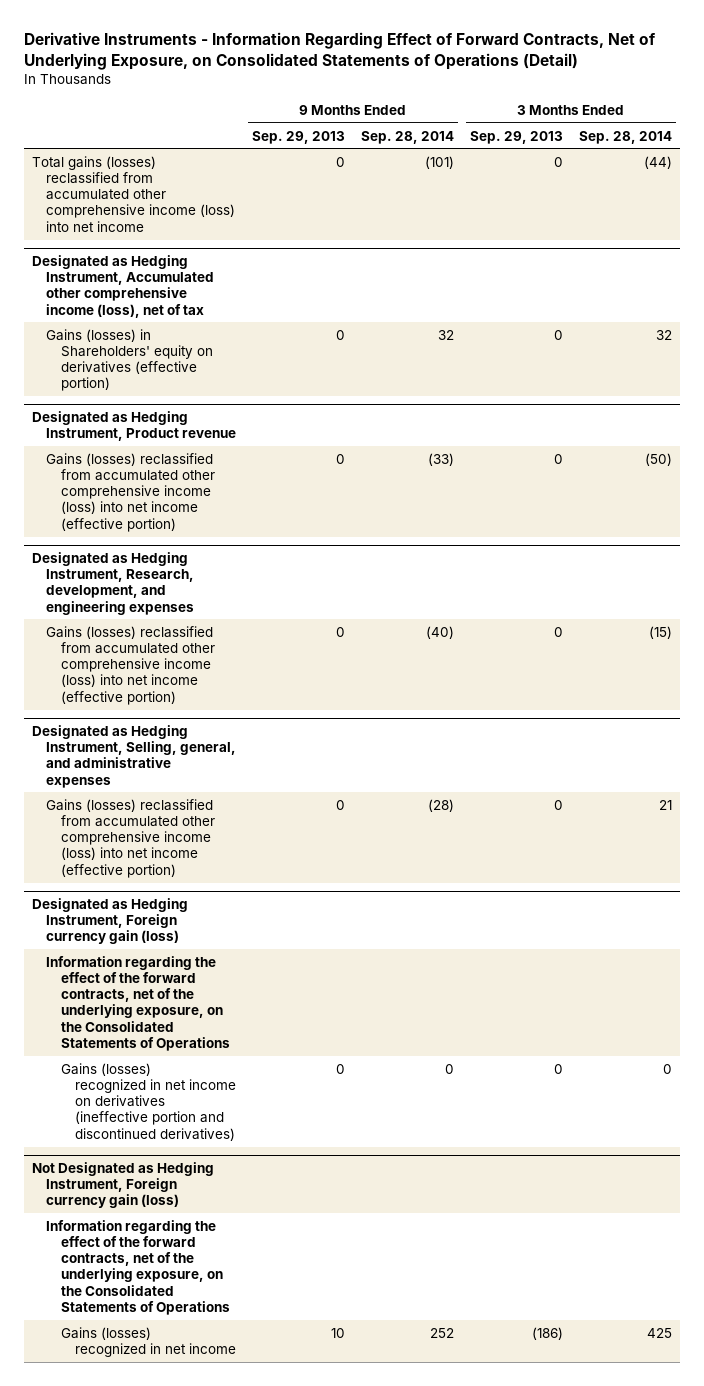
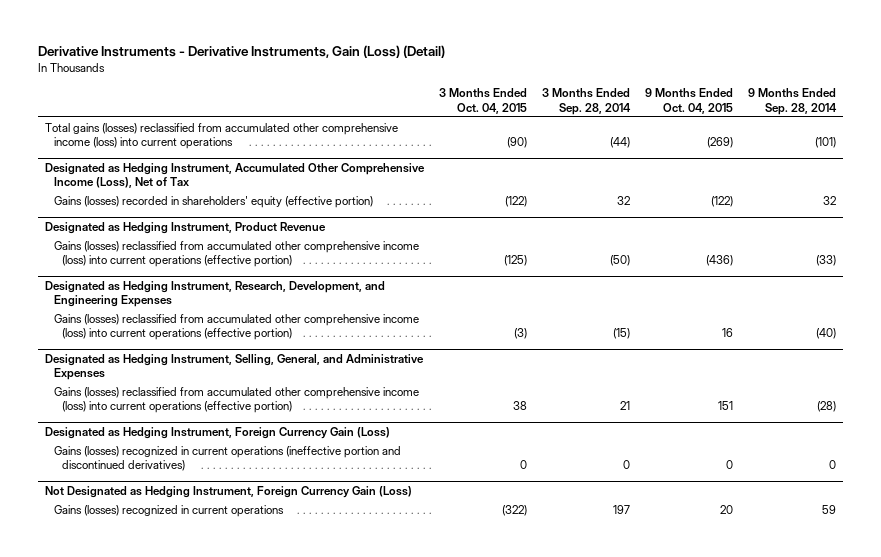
- Derivative Instruments - Information Regarding Effect of Forward Contracts, Net of Underlying Exposure, on Consolidated Statements of Operations (Detail)
+ Derivative Instruments - Derivative Instruments, Gain (Loss) (Detail)
- | 9 Months Ended Sep. 29, 2013 | 9 Months Ended Sep. 28, 2014 | 3 Months Ended Sep. 29, 2013 | 3 Months Ended Sep. 28, 2014
+ | 3 Months Ended Oct. 04, 2015 | 3 Months Ended Sep. 28, 2014 | 9 Months Ended Oct. 04, 2015 | 9 Months Ended Sep. 28, 2014
- Total gains (losses) reclassified from accumulated other comprehensive income (loss) into net income | 0 | (101) | 0 | (44)
- Designated as Hedging Instrument, Accumulated other comprehensive income (loss), net of tax
- Gains (losses) in Shareholders' equity on derivatives (effective portion) | 0 | 32 | 0 | 32
- Designated as Hedging Instrument, Product revenue
- Gains (losses) reclassified from accumulated other comprehensive income (loss) into net income (effective portion) | 0 | (33) | 0 | (50)
- Designated as Hedging Instrument, Research, development, and engineering expenses
- Gains (losses) reclassified from accumulated other comprehensive income (loss) into net income (effective portion) | 0 | (40) | 0 | (15)
- Designated as Hedging Instrument, Selling, general, and administrative expenses
- Gains (losses) reclassified from accumulated other comprehensive income (loss) into net income (effective portion) | 0 | (28) | 0 | 21
- Designated as Hedging Instrument, Foreign currency gain (loss)
- Information regarding the effect of the forward contracts, net of the underlying exposure, on the Consolidated Statements of Operations
- Gains (losses) recognized in net income on derivatives (ineffective portion and discontinued derivatives) | 0 | 0 | 0 | 0
- Not Designated as Hedging Instrument, Foreign currency gain (loss)
- Information regarding the effect of the forward contracts, net of the underlying exposure, on the Consolidated Statements of Operations
- Gains (losses) recognized in net income | 10 | 252 | (186) | 425
+ Total gains (losses) reclassified from accumulated other comprehensive income (loss) into current operations | (90) | (44) | (269) | (101)
+ Designated as Hedging Instrument, Accumulated Other Comprehensive Income (Loss), Net of Tax
+ Gains (losses) recorded in shareholders' equity (effective portion) | (122) | 32 | (122) | 32
+ Designated as Hedging Instrument, Product Revenue
+ Gains (losses) reclassified from accumulated other comprehensive income (loss) into current operations (effective portion) | (125) | (50) | (436) | (33)
+ Designated as Hedging Instrument, Research, Development, and Engineering Expenses
+ Gains (losses) reclassified from accumulated other comprehensive income (loss) into current operations (effective portion) | (3) | (15) | 16 | (40)
+ Designated as Hedging Instrument, Selling, General, and Administrative Expenses
+ Gains (losses) reclassified from accumulated other comprehensive income (loss) into current operations (effective portion) | 38 | 21 | 151 | (28)
+ Designated as Hedging Instrument, Foreign Currency Gain (Loss)
+ Gains (losses) recognized in current operations (ineffective portion and discontinued derivatives) | 0 | 0 | 0 | 0
+ Not Designated as Hedging Instrument, Foreign Currency Gain (Loss)
+ Gains (losses) recognized in current operations | (322) | 197 | 20 | 59

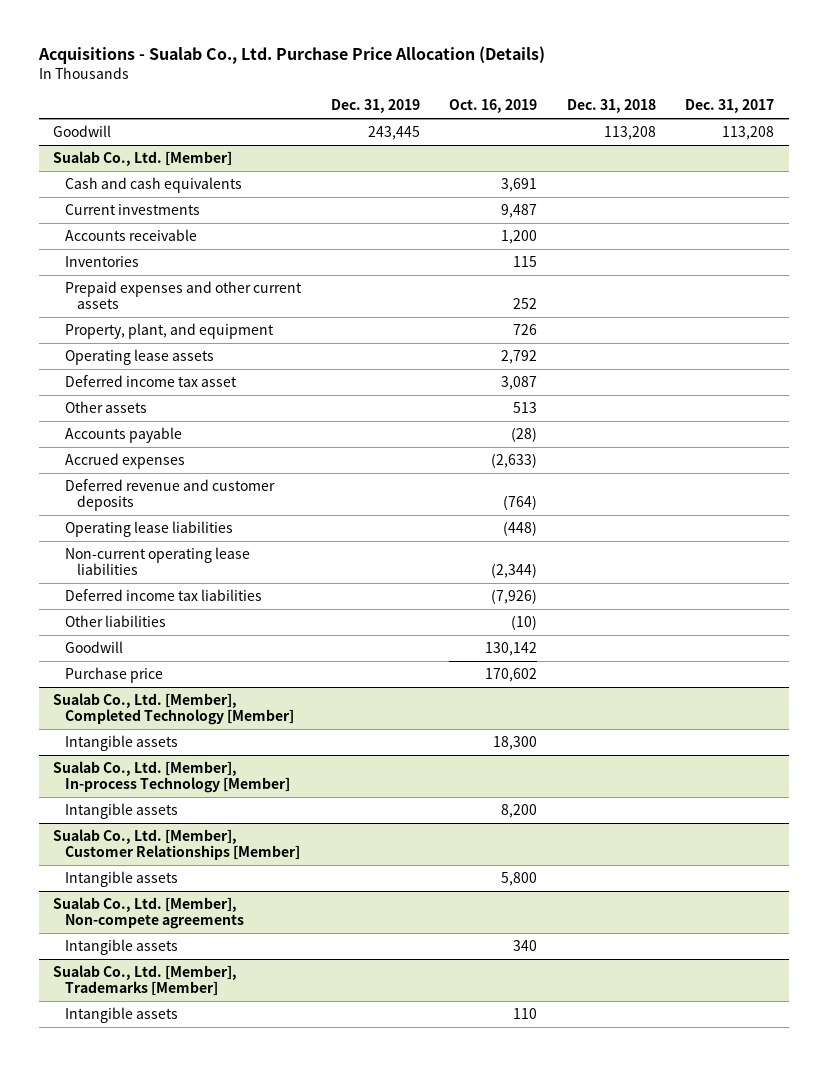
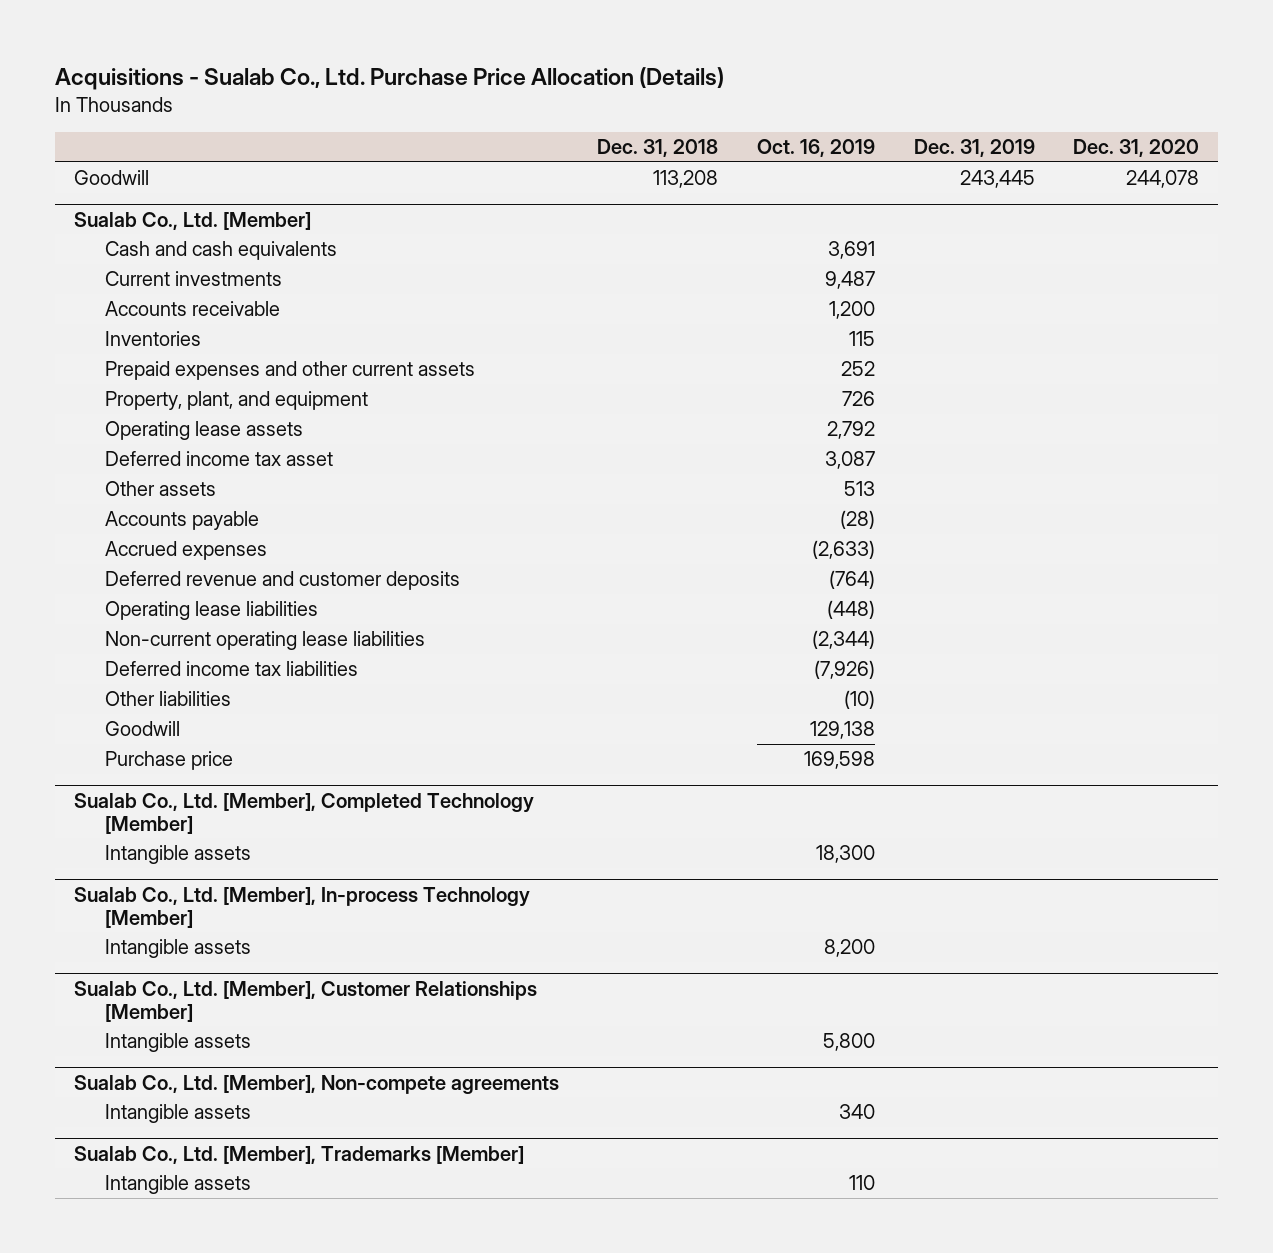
- | Dec. 31, 2019 | Oct. 16, 2019 | Dec. 31, 2018 | Dec. 31, 2017
+ | Dec. 31, 2018 | Oct. 16, 2019 | Dec. 31, 2019 | Dec. 31, 2020
@ Sualab Co., Ltd. [Member]
- Goodwill | | 130,142 | |
- Purchase price | | 170,602 | |
+ Goodwill | | 129,138 | |
+ Purchase price | | 169,598 | |

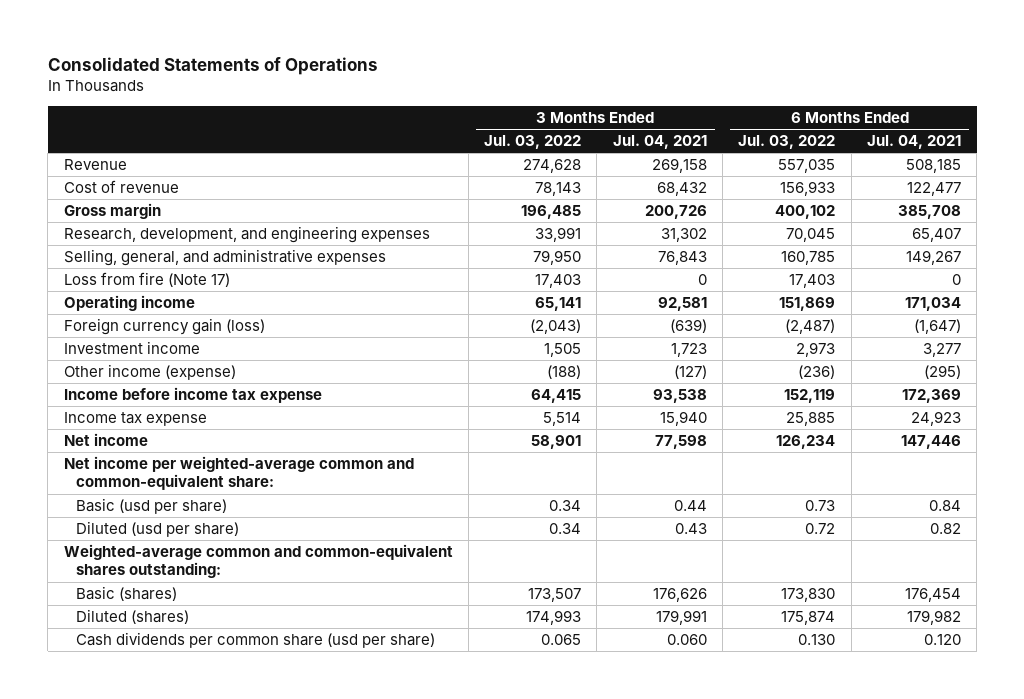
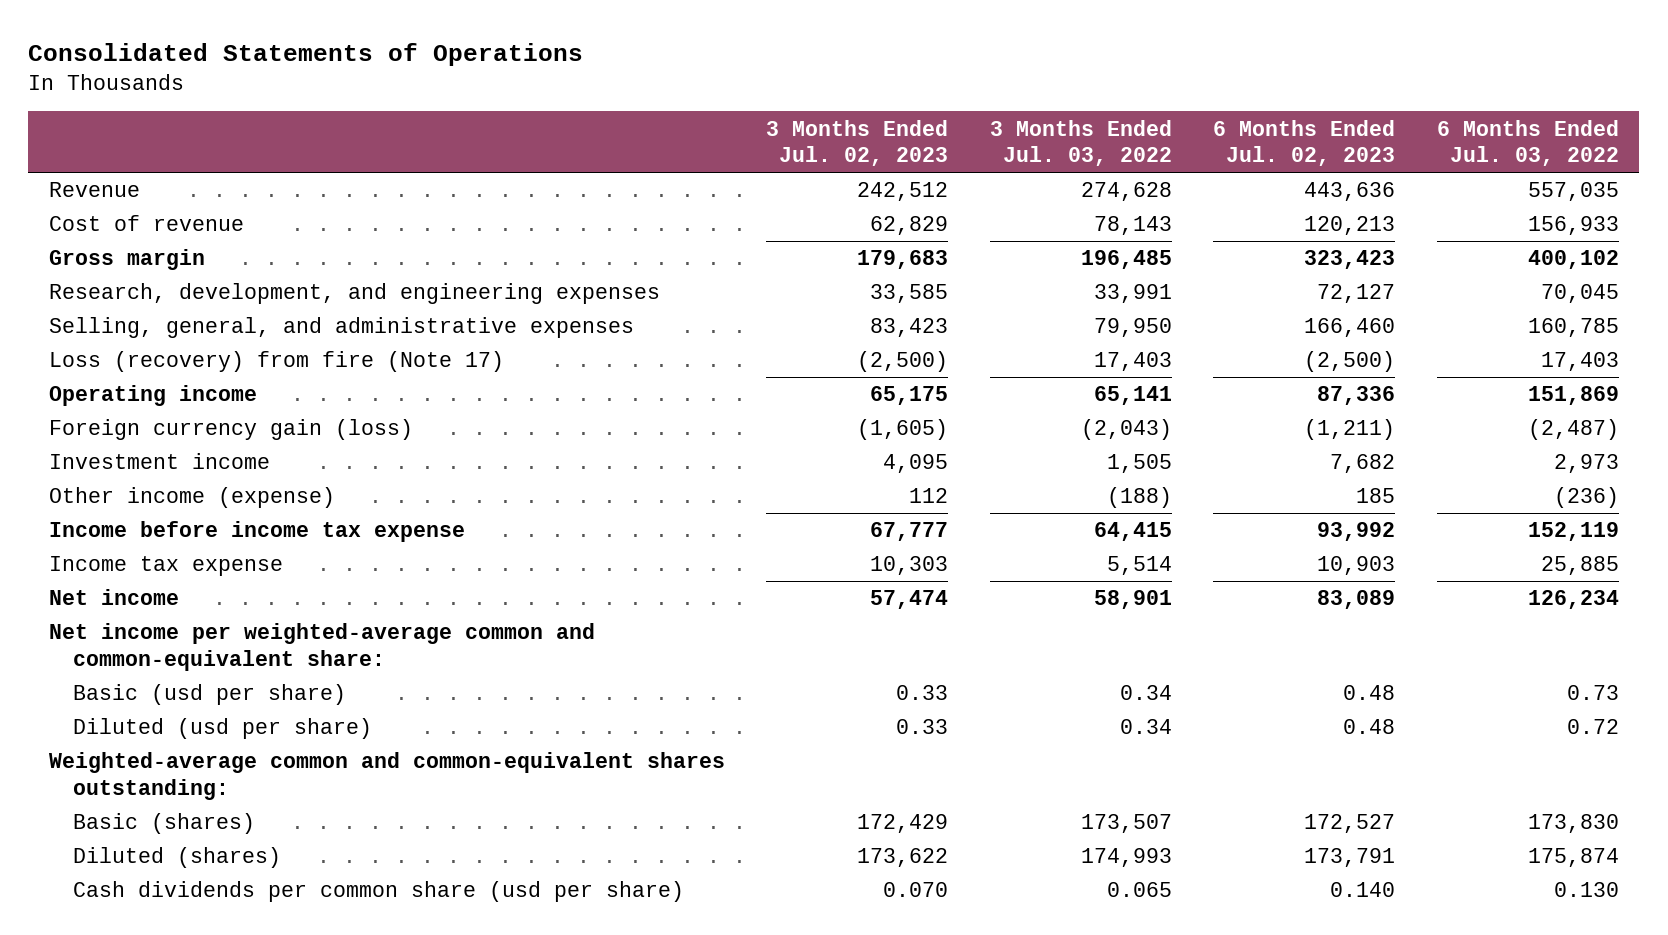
- | 3 Months Ended Jul. 03, 2022 | 3 Months Ended Jul. 04, 2021 | 6 Months Ended Jul. 03, 2022 | 6 Months Ended Jul. 04, 2021
+ | 3 Months Ended Jul. 02, 2023 | 3 Months Ended Jul. 03, 2022 | 6 Months Ended Jul. 02, 2023 | 6 Months Ended Jul. 03, 2022
- Loss from fire (Note 17) | 17,403 | 0 | 17,403 | 0
+ Loss (recovery) from fire (Note 17) | (2,500) | 17,403 | (2,500) | 17,403

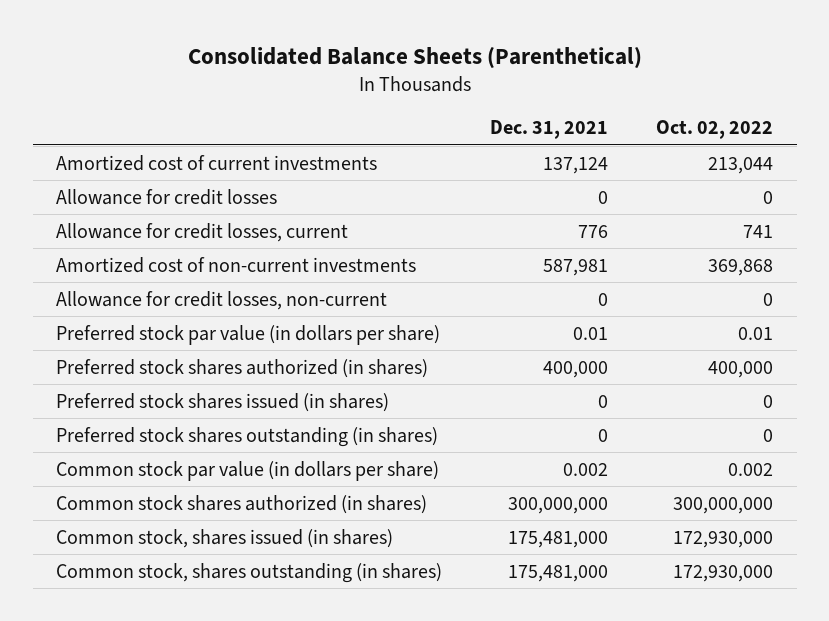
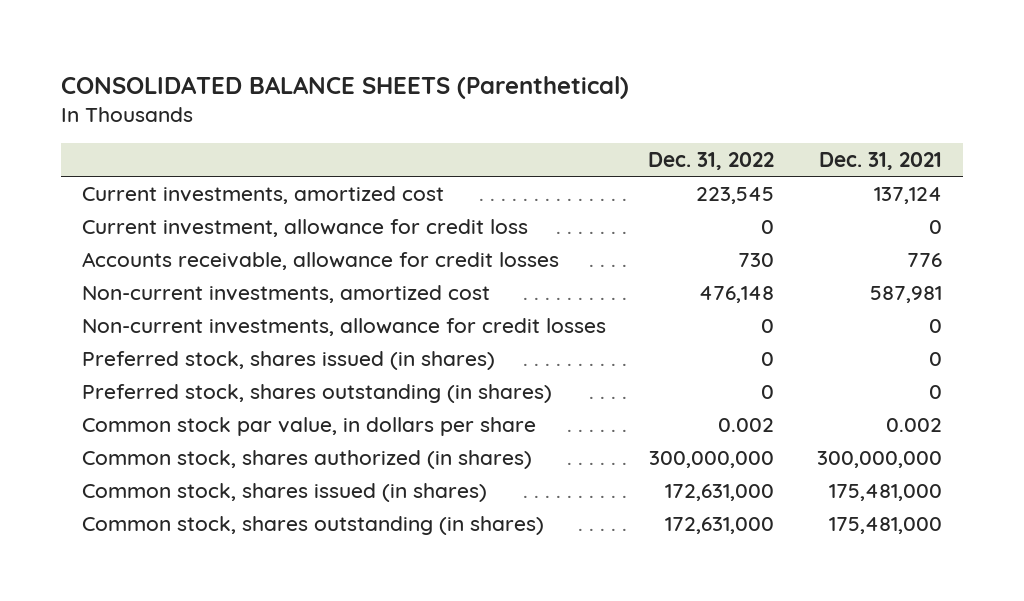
- Consolidated Balance Sheets (Parenthetical)
+ CONSOLIDATED BALANCE SHEETS (Parenthetical)
- | Dec. 31, 2021 | Oct. 02, 2022
+ | Dec. 31, 2022 | Dec. 31, 2021
- Amortized cost of current investments | 137,124 | 213,044
- Allowance for credit losses | 0 | 0
- Allowance for credit losses, current | 776 | 741
- Amortized cost of non-current investments | 587,981 | 369,868
- Allowance for credit losses, non-current | 0 | 0
- Preferred stock par value (in dollars per share) | 0.01 | 0.01
- Preferred stock shares authorized (in shares) | 400,000 | 400,000
- Preferred stock shares issued (in shares) | 0 | 0
- Preferred stock shares outstanding (in shares) | 0 | 0
- Common stock par value (in dollars per share) | 0.002 | 0.002
- Common stock shares authorized (in shares) | 300,000,000 | 300,000,000
+ Current investments, amortized cost | 223,545 | 137,124
+ Current investment, allowance for credit loss | 0 | 0
+ Accounts receivable, allowance for credit losses | 730 | 776
+ Non-current investments, amortized cost | 476,148 | 587,981
+ Non-current investments, allowance for credit losses | 0 | 0
+ Preferred stock, shares issued (in shares) | 0 | 0
+ Preferred stock, shares outstanding (in shares) | 0 | 0
+ Common stock par value, in dollars per share | 0.002 | 0.002
+ Common stock, shares authorized (in shares) | 300,000,000 | 300,000,000

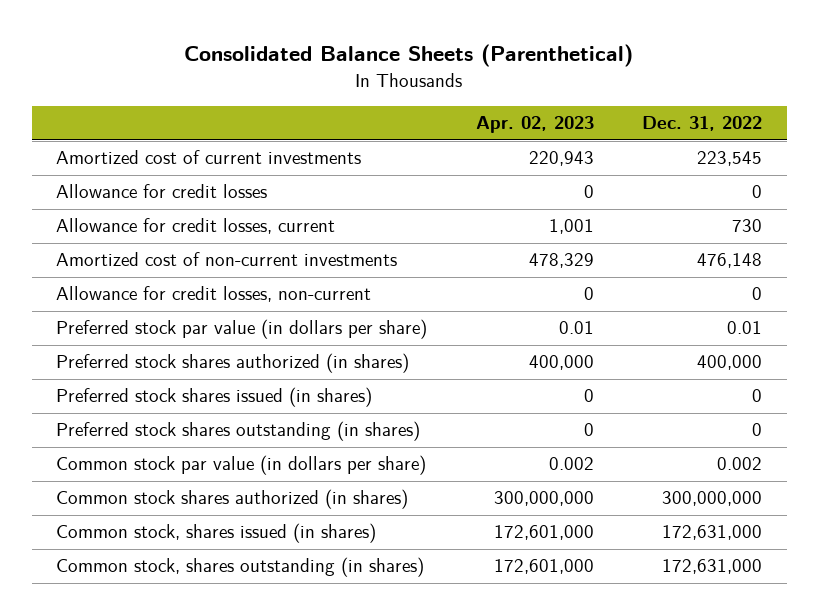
- CONSOLIDATED BALANCE SHEETS (Parenthetical)
+ Consolidated Balance Sheets (Parenthetical)
- | Dec. 31, 2022 | Dec. 31, 2021
+ | Apr. 02, 2023 | Dec. 31, 2022
- Current investments, amortized cost | 223,545 | 137,124
- Current investment, allowance for credit loss | 0 | 0
- Accounts receivable, allowance for credit losses | 730 | 776
- Non-current investments, amortized cost | 476,148 | 587,981
- Non-current investments, allowance for credit losses | 0 | 0
- Preferred stock, shares issued (in shares) | 0 | 0
- Preferred stock, shares outstanding (in shares) | 0 | 0
- Common stock par value, in dollars per share | 0.002 | 0.002
- Common stock, shares authorized (in shares) | 300,000,000 | 300,000,000
+ Amortized cost of current investments | 220,943 | 223,545
+ Allowance for credit losses | 0 | 0
+ Allowance for credit losses, current | 1,001 | 730
+ Amortized cost of non-current investments | 478,329 | 476,148
+ Allowance for credit losses, non-current | 0 | 0
+ Preferred stock par value (in dollars per share) | 0.01 | 0.01
+ Preferred stock shares authorized (in shares) | 400,000 | 400,000
+ Preferred stock shares issued (in shares) | 0 | 0
+ Preferred stock shares outstanding (in shares) | 0 | 0
+ Common stock par value (in dollars per share) | 0.002 | 0.002
+ Common stock shares authorized (in shares) | 300,000,000 | 300,000,000

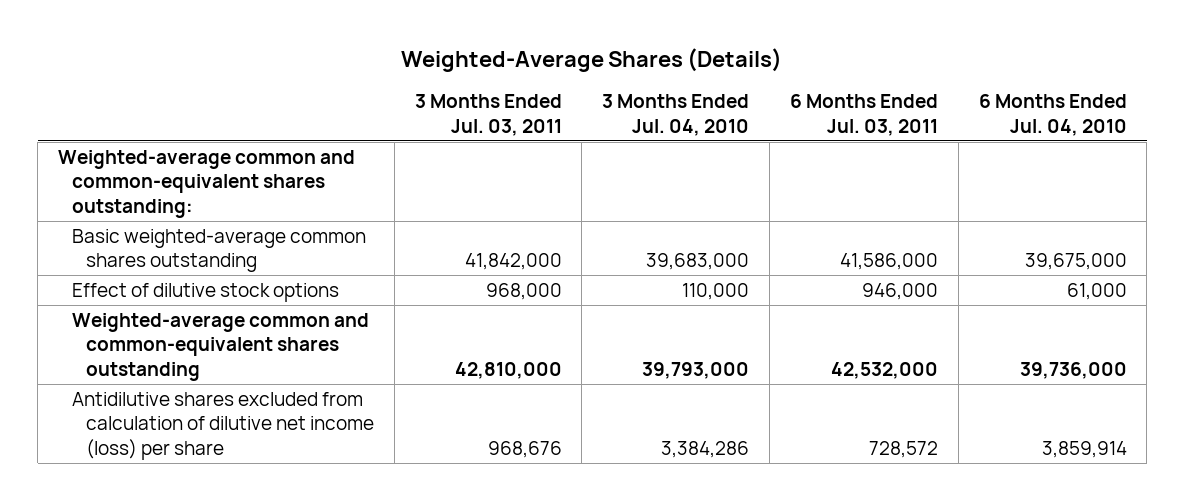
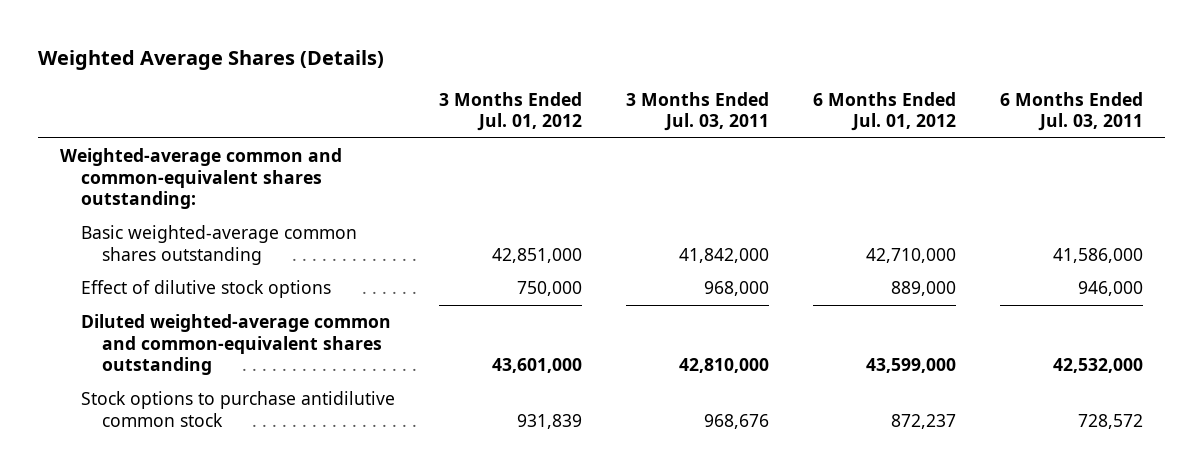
- Weighted-Average Shares (Details)
+ Weighted Average Shares (Details)
- | 3 Months Ended Jul. 03, 2011 | 3 Months Ended Jul. 04, 2010 | 6 Months Ended Jul. 03, 2011 | 6 Months Ended Jul. 04, 2010
+ | 3 Months Ended Jul. 01, 2012 | 3 Months Ended Jul. 03, 2011 | 6 Months Ended Jul. 01, 2012 | 6 Months Ended Jul. 03, 2011
- Weighted-average common and common-equivalent shares outstanding | 42,810,000 | 39,793,000 | 42,532,000 | 39,736,000
- Antidilutive shares excluded from calculation of dilutive net income (loss) per share | 968,676 | 3,384,286 | 728,572 | 3,859,914
+ Diluted weighted-average common and common-equivalent shares outstanding | 43,601,000 | 42,810,000 | 43,599,000 | 42,532,000
+ Stock options to purchase antidilutive common stock | 931,839 | 968,676 | 872,237 | 728,572

